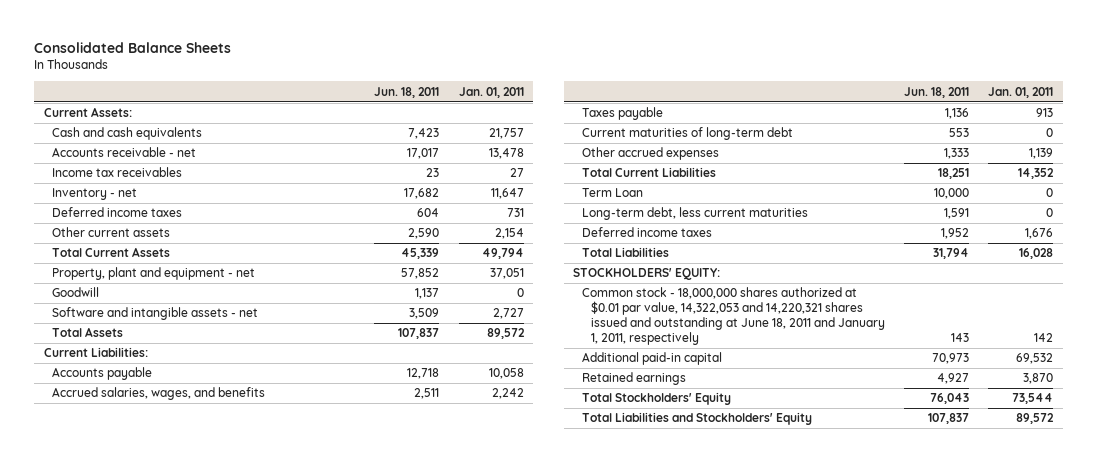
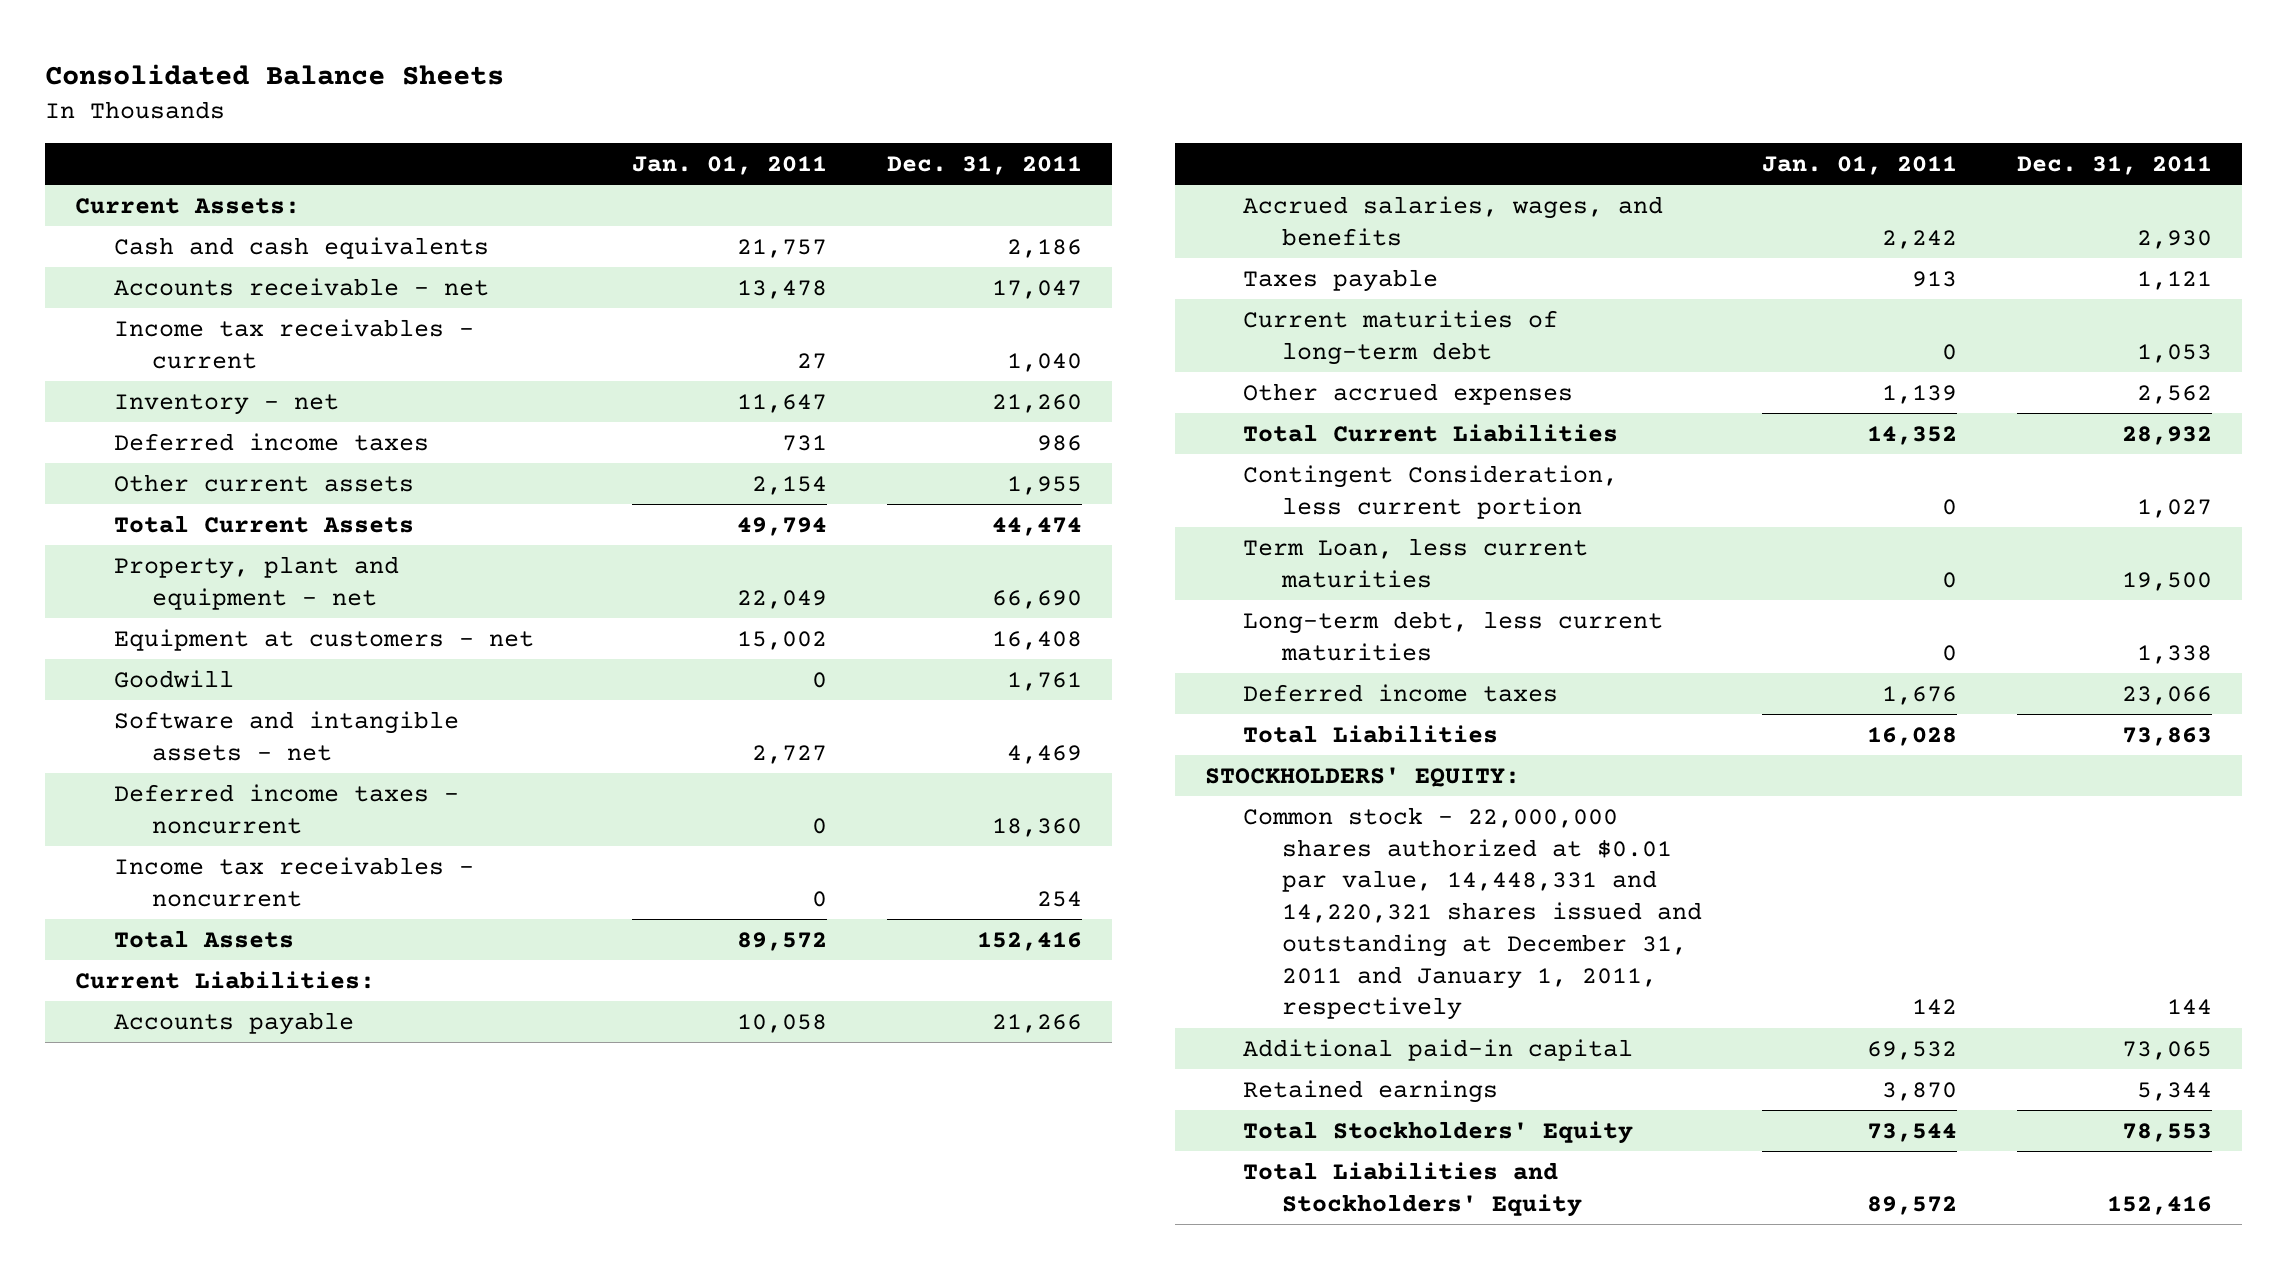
- | Jun. 18, 2011 | Jan. 01, 2011
+ | Jan. 01, 2011 | Dec. 31, 2011
- Income tax receivables | 23 | 27
+ Income tax receivables - current | 27 | 1,040
- Property, plant and equipment - net | 57,852 | 37,051
+ Property, plant and equipment - net | 22,049 | 66,690
+ Equipment at customers - net | 15,002 | 16,408
+ Deferred income taxes - noncurrent | 0 | 18,360
+ Income tax receivables - noncurrent | 0 | 254
- Term Loan | 10,000 | 0
+ Contingent Consideration, less current portion | 0 | 1,027
+ Term Loan, less current maturities | 0 | 19,500
- Common stock - 18,000,000 shares authorized at $0.01 par value, 14,322,053 and 14,220,321 shares issued and outstanding at June 18, 2011 and January 1, 2011, respectively | 143 | 142
+ Common stock - 22,000,000 shares authorized at $0.01 par value, 14,448,331 and 14,220,321 shares issued and outstanding at December 31, 2011 and January 1, 2011, respectively | 142 | 144

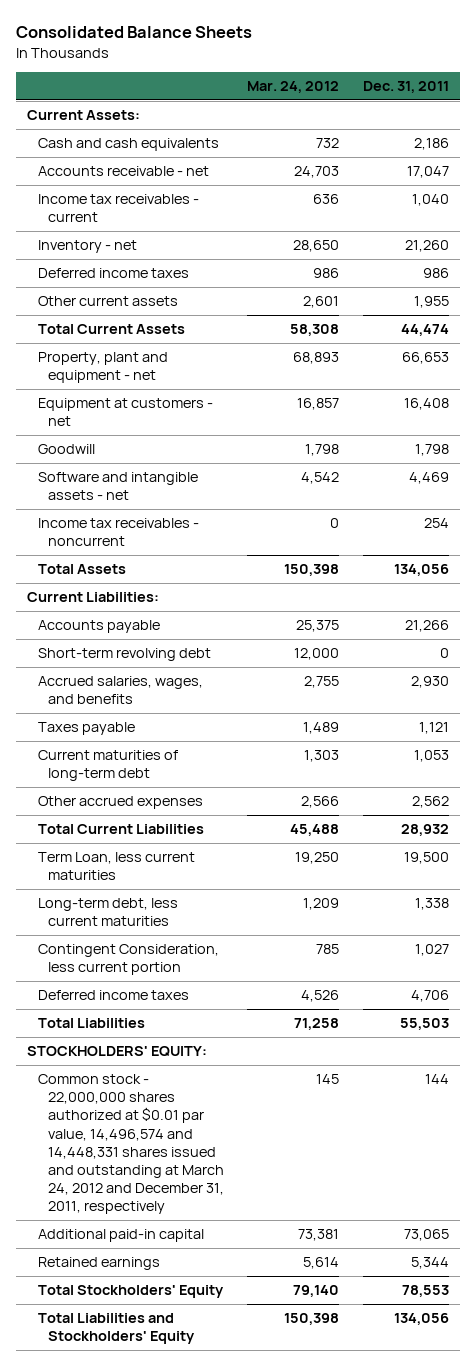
- | Jan. 01, 2011 | Dec. 31, 2011
+ | Mar. 24, 2012 | Dec. 31, 2011
- Property, plant and equipment - net | 22,049 | 66,690
+ Property, plant and equipment - net | 68,893 | 66,653
- Goodwill | 0 | 1,761
+ Goodwill | 1,798 | 1,798
- Deferred income taxes - noncurrent | 0 | 18,360
- Total Assets | 89,572 | 152,416
+ Total Assets | 150,398 | 134,056
+ Short-term revolving debt | 12,000 | 0
- Deferred income taxes | 1,676 | 23,066
- Total Liabilities | 16,028 | 73,863
moved down: Contingent Consideration, less current portion | 785 | 1,027
+ Deferred income taxes | 4,526 | 4,706
+ Total Liabilities | 71,258 | 55,503
- Common stock - 22,000,000 shares authorized at $0.01 par value, 14,448,331 and 14,220,321 shares issued and outstanding at December 31, 2011 and January 1, 2011, respectively | 142 | 144
+ Common stock - 22,000,000 shares authorized at $0.01 par value, 14,496,574 and 14,448,331 shares issued and outstanding at March 24, 2012 and December 31, 2011, respectively | 145 | 144
- Total Liabilities and Stockholders' Equity | 89,572 | 152,416
+ Total Liabilities and Stockholders' Equity | 150,398 | 134,056

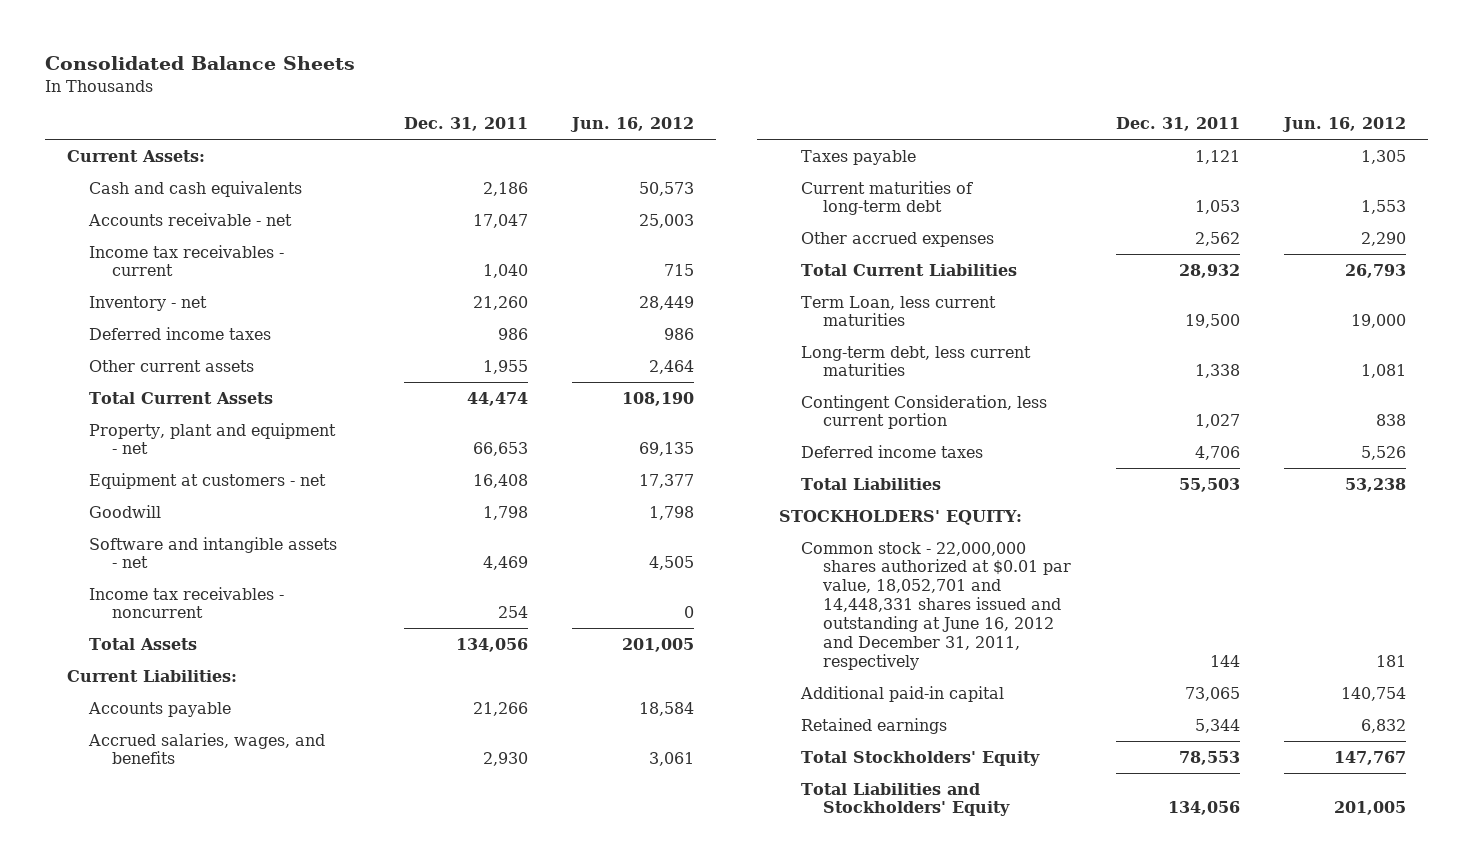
- | Mar. 24, 2012 | Dec. 31, 2011
+ | Dec. 31, 2011 | Jun. 16, 2012
- Short-term revolving debt | 12,000 | 0
- Common stock - 22,000,000 shares authorized at $0.01 par value, 14,496,574 and 14,448,331 shares issued and outstanding at March 24, 2012 and December 31, 2011, respectively | 145 | 144
+ Common stock - 22,000,000 shares authorized at $0.01 par value, 18,052,701 and 14,448,331 shares issued and outstanding at June 16, 2012 and December 31, 2011, respectively | 144 | 181

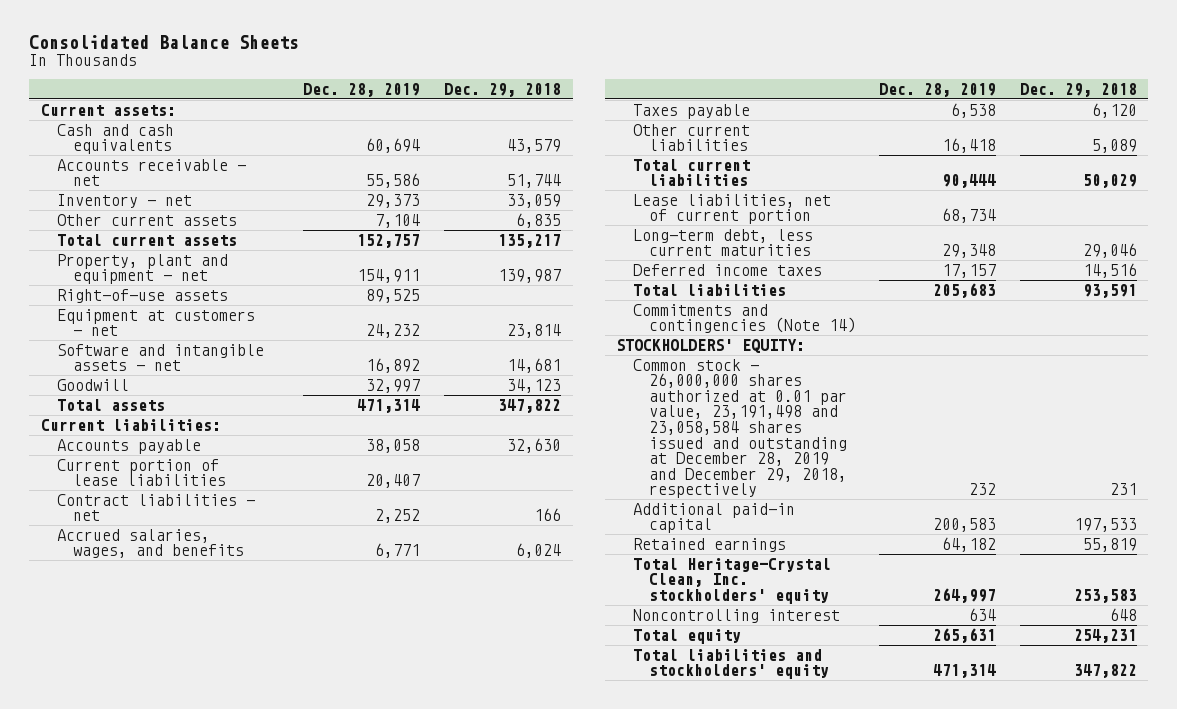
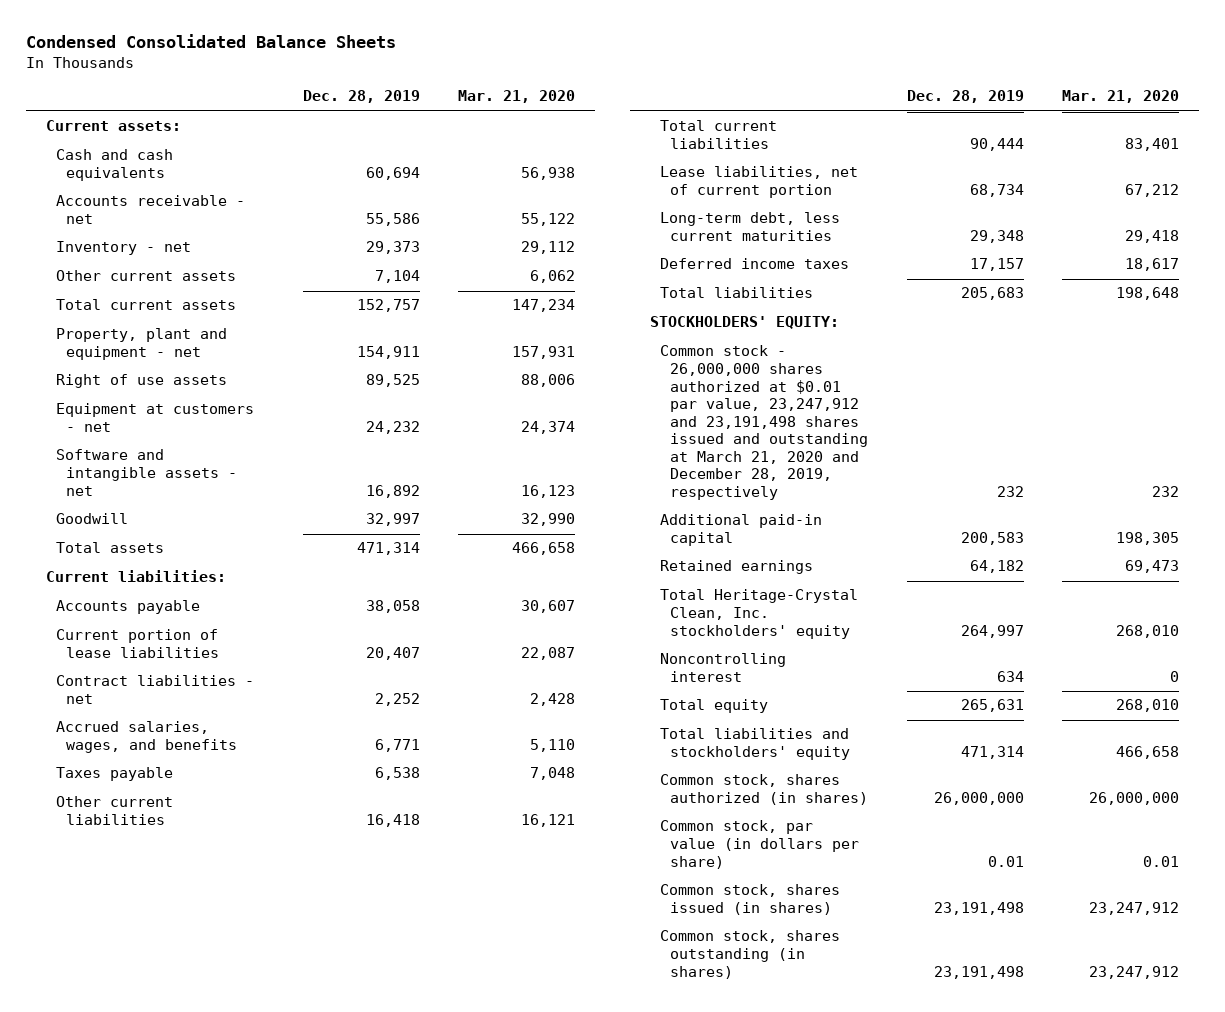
- Consolidated Balance Sheets
+ Condensed Consolidated Balance Sheets
- | Dec. 28, 2019 | Dec. 29, 2018
+ | Dec. 28, 2019 | Mar. 21, 2020
- Right-of-use assets | 89,525 |
+ Right of use assets | 89,525 | 88,006
- Commitments and contingencies (Note 14)
- Common stock - 26,000,000 shares authorized at 0.01 par value, 23,191,498 and 23,058,584 shares issued and outstanding at December 28, 2019 and December 29, 2018, respectively | 232 | 231
+ Common stock - 26,000,000 shares authorized at $0.01 par value, 23,247,912 and 23,191,498 shares issued and outstanding at March 21, 2020 and December 28, 2019, respectively | 232 | 232
+ Common stock, shares authorized (in shares) | 26,000,000 | 26,000,000
+ Common stock, par value (in dollars per share) | 0.01 | 0.01
+ Common stock, shares issued (in shares) | 23,191,498 | 23,247,912
+ Common stock, shares outstanding (in shares) | 23,191,498 | 23,247,912

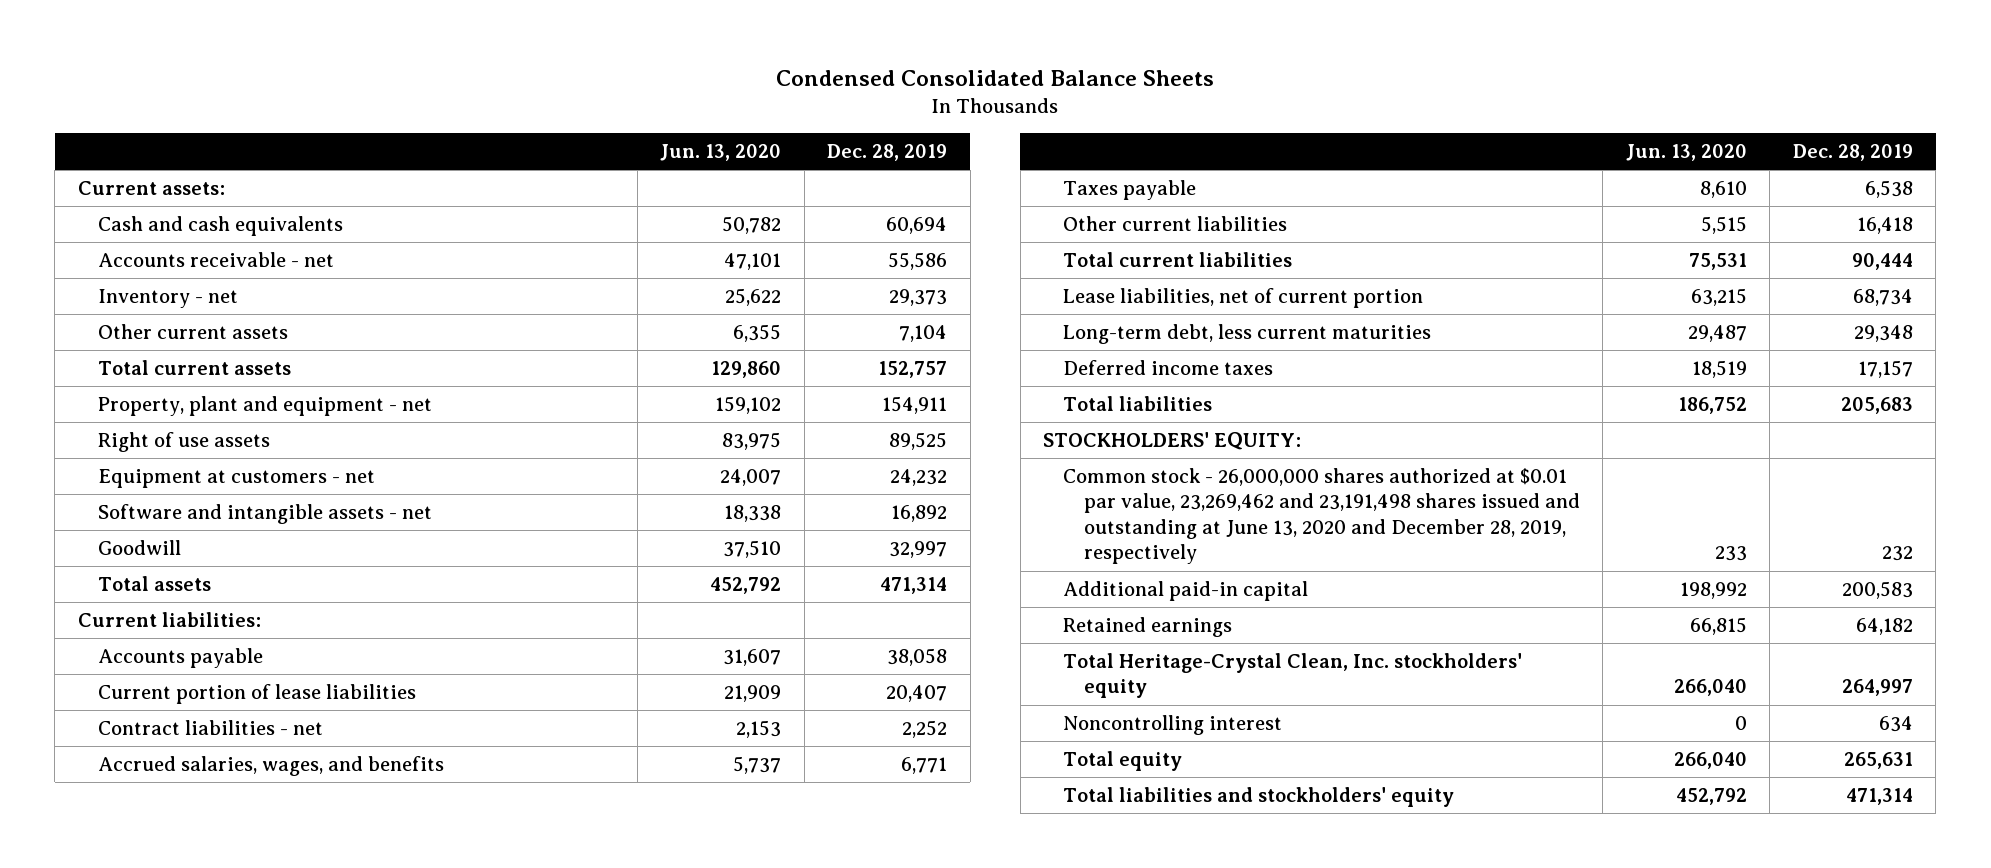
- | Dec. 28, 2019 | Mar. 21, 2020
+ | Jun. 13, 2020 | Dec. 28, 2019
- Common stock - 26,000,000 shares authorized at $0.01 par value, 23,247,912 and 23,191,498 shares issued and outstanding at March 21, 2020 and December 28, 2019, respectively | 232 | 232
+ Common stock - 26,000,000 shares authorized at $0.01 par value, 23,269,462 and 23,191,498 shares issued and outstanding at June 13, 2020 and December 28, 2019, respectively | 233 | 232
- Common stock, shares authorized (in shares) | 26,000,000 | 26,000,000
- Common stock, par value (in dollars per share) | 0.01 | 0.01
- Common stock, shares issued (in shares) | 23,191,498 | 23,247,912
- Common stock, shares outstanding (in shares) | 23,191,498 | 23,247,912

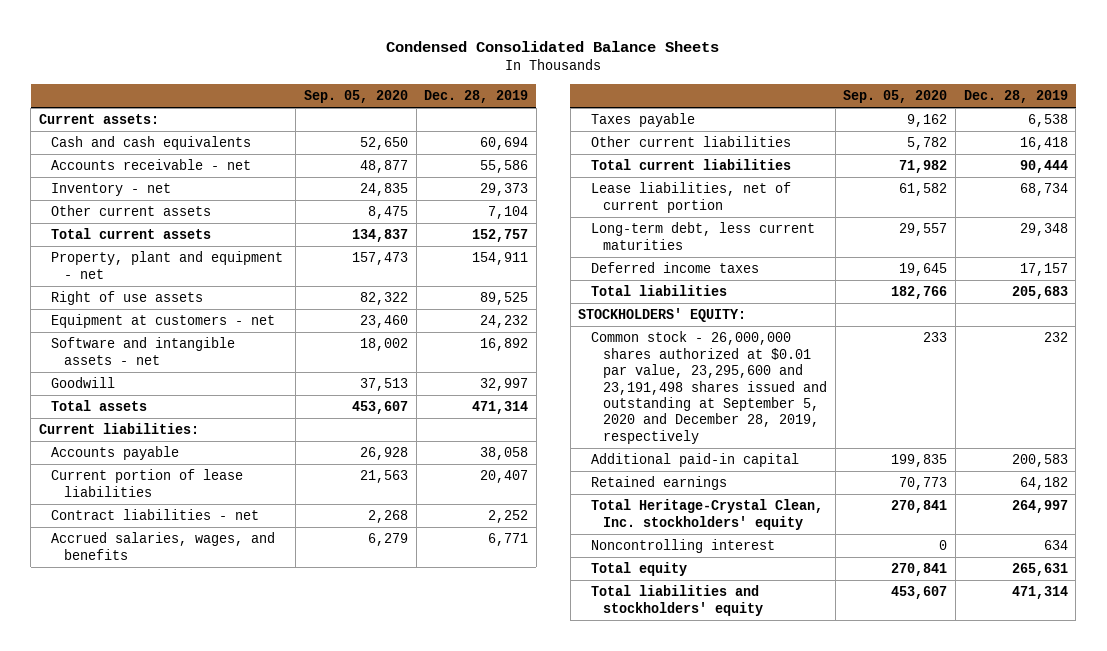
- | Jun. 13, 2020 | Dec. 28, 2019
+ | Sep. 05, 2020 | Dec. 28, 2019
- Common stock - 26,000,000 shares authorized at $0.01 par value, 23,269,462 and 23,191,498 shares issued and outstanding at June 13, 2020 and December 28, 2019, respectively | 233 | 232
+ Common stock - 26,000,000 shares authorized at $0.01 par value, 23,295,600 and 23,191,498 shares issued and outstanding at September 5, 2020 and December 28, 2019, respectively | 233 | 232

